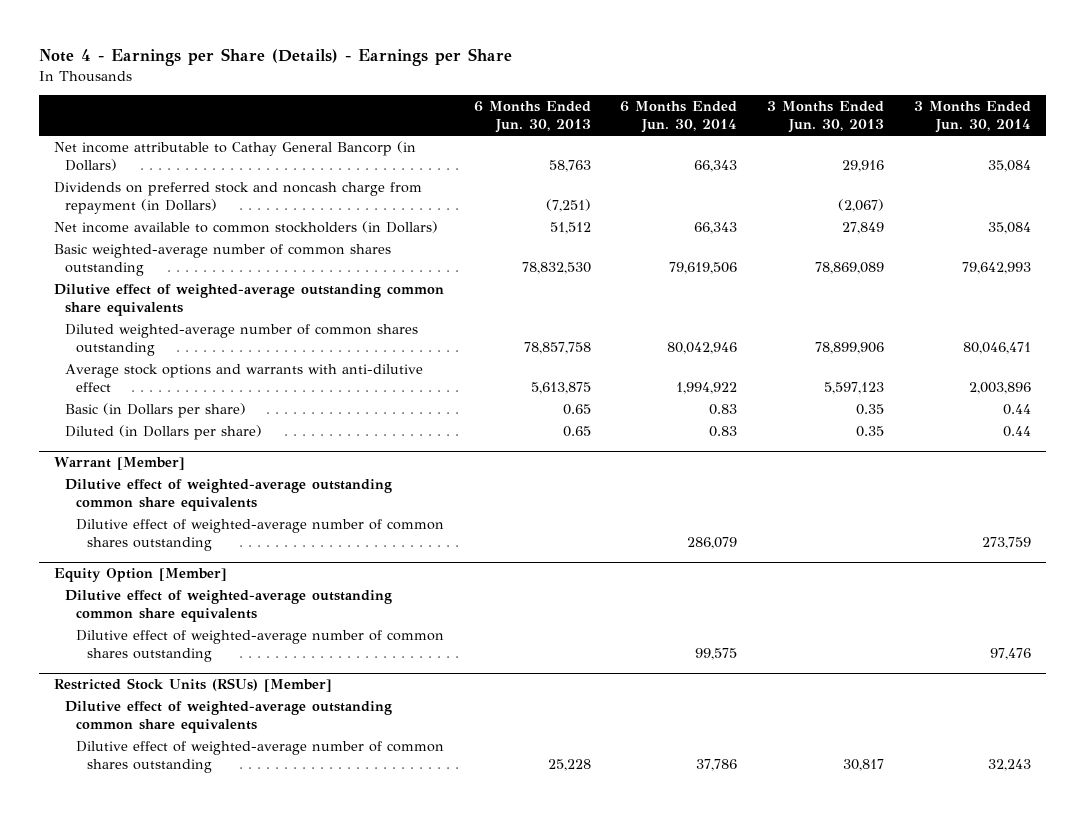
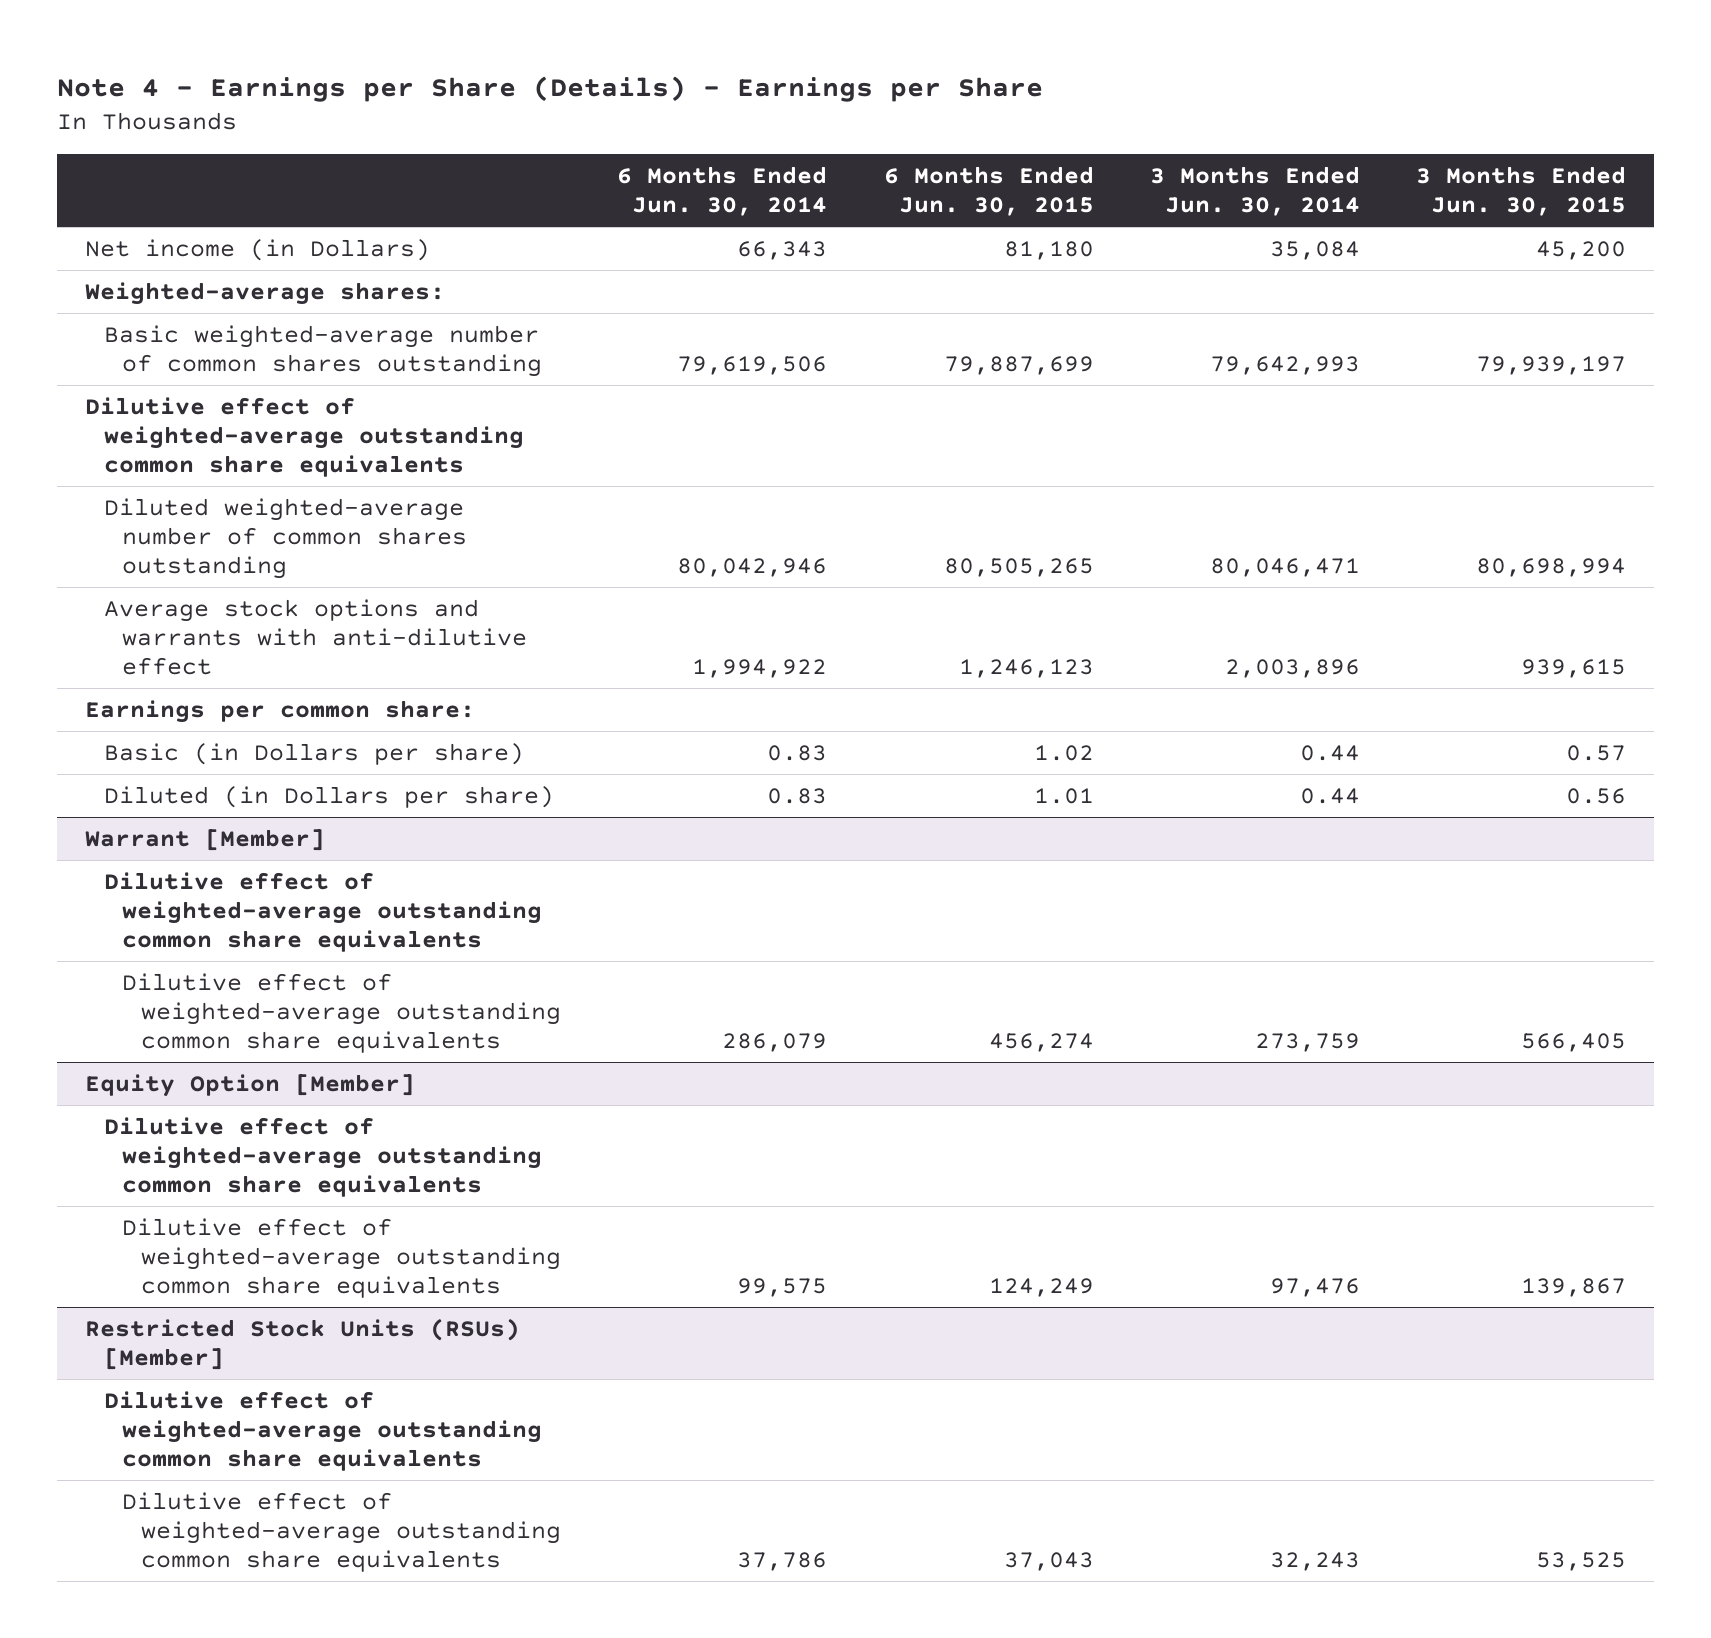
- | 6 Months Ended Jun. 30, 2013 | 6 Months Ended Jun. 30, 2014 | 3 Months Ended Jun. 30, 2013 | 3 Months Ended Jun. 30, 2014
+ | 6 Months Ended Jun. 30, 2014 | 6 Months Ended Jun. 30, 2015 | 3 Months Ended Jun. 30, 2014 | 3 Months Ended Jun. 30, 2015
- Net income attributable to Cathay General Bancorp (in Dollars) | 58,763 | 66,343 | 29,916 | 35,084
- Dividends on preferred stock and noncash charge from repayment (in Dollars) | (7,251) | | (2,067) |
- Net income available to common stockholders (in Dollars) | 51,512 | 66,343 | 27,849 | 35,084
+ Net income (in Dollars) | 66,343 | 81,180 | 35,084 | 45,200
+ Weighted-average shares:
+ Earnings per common share:
@ Warrant [Member]
- Dilutive effect of weighted-average number of common shares outstanding | | 286,079 | | 273,759
+ Dilutive effect of weighted-average outstanding common share equivalents | 286,079 | 456,274 | 273,759 | 566,405
@ Equity Option [Member]
- Dilutive effect of weighted-average number of common shares outstanding | | 99,575 | | 97,476
+ Dilutive effect of weighted-average outstanding common share equivalents | 99,575 | 124,249 | 97,476 | 139,867
@ Restricted Stock Units (RSUs) [Member]
- Dilutive effect of weighted-average number of common shares outstanding | 25,228 | 37,786 | 30,817 | 32,243
+ Dilutive effect of weighted-average outstanding common share equivalents | 37,786 | 37,043 | 32,243 | 53,525

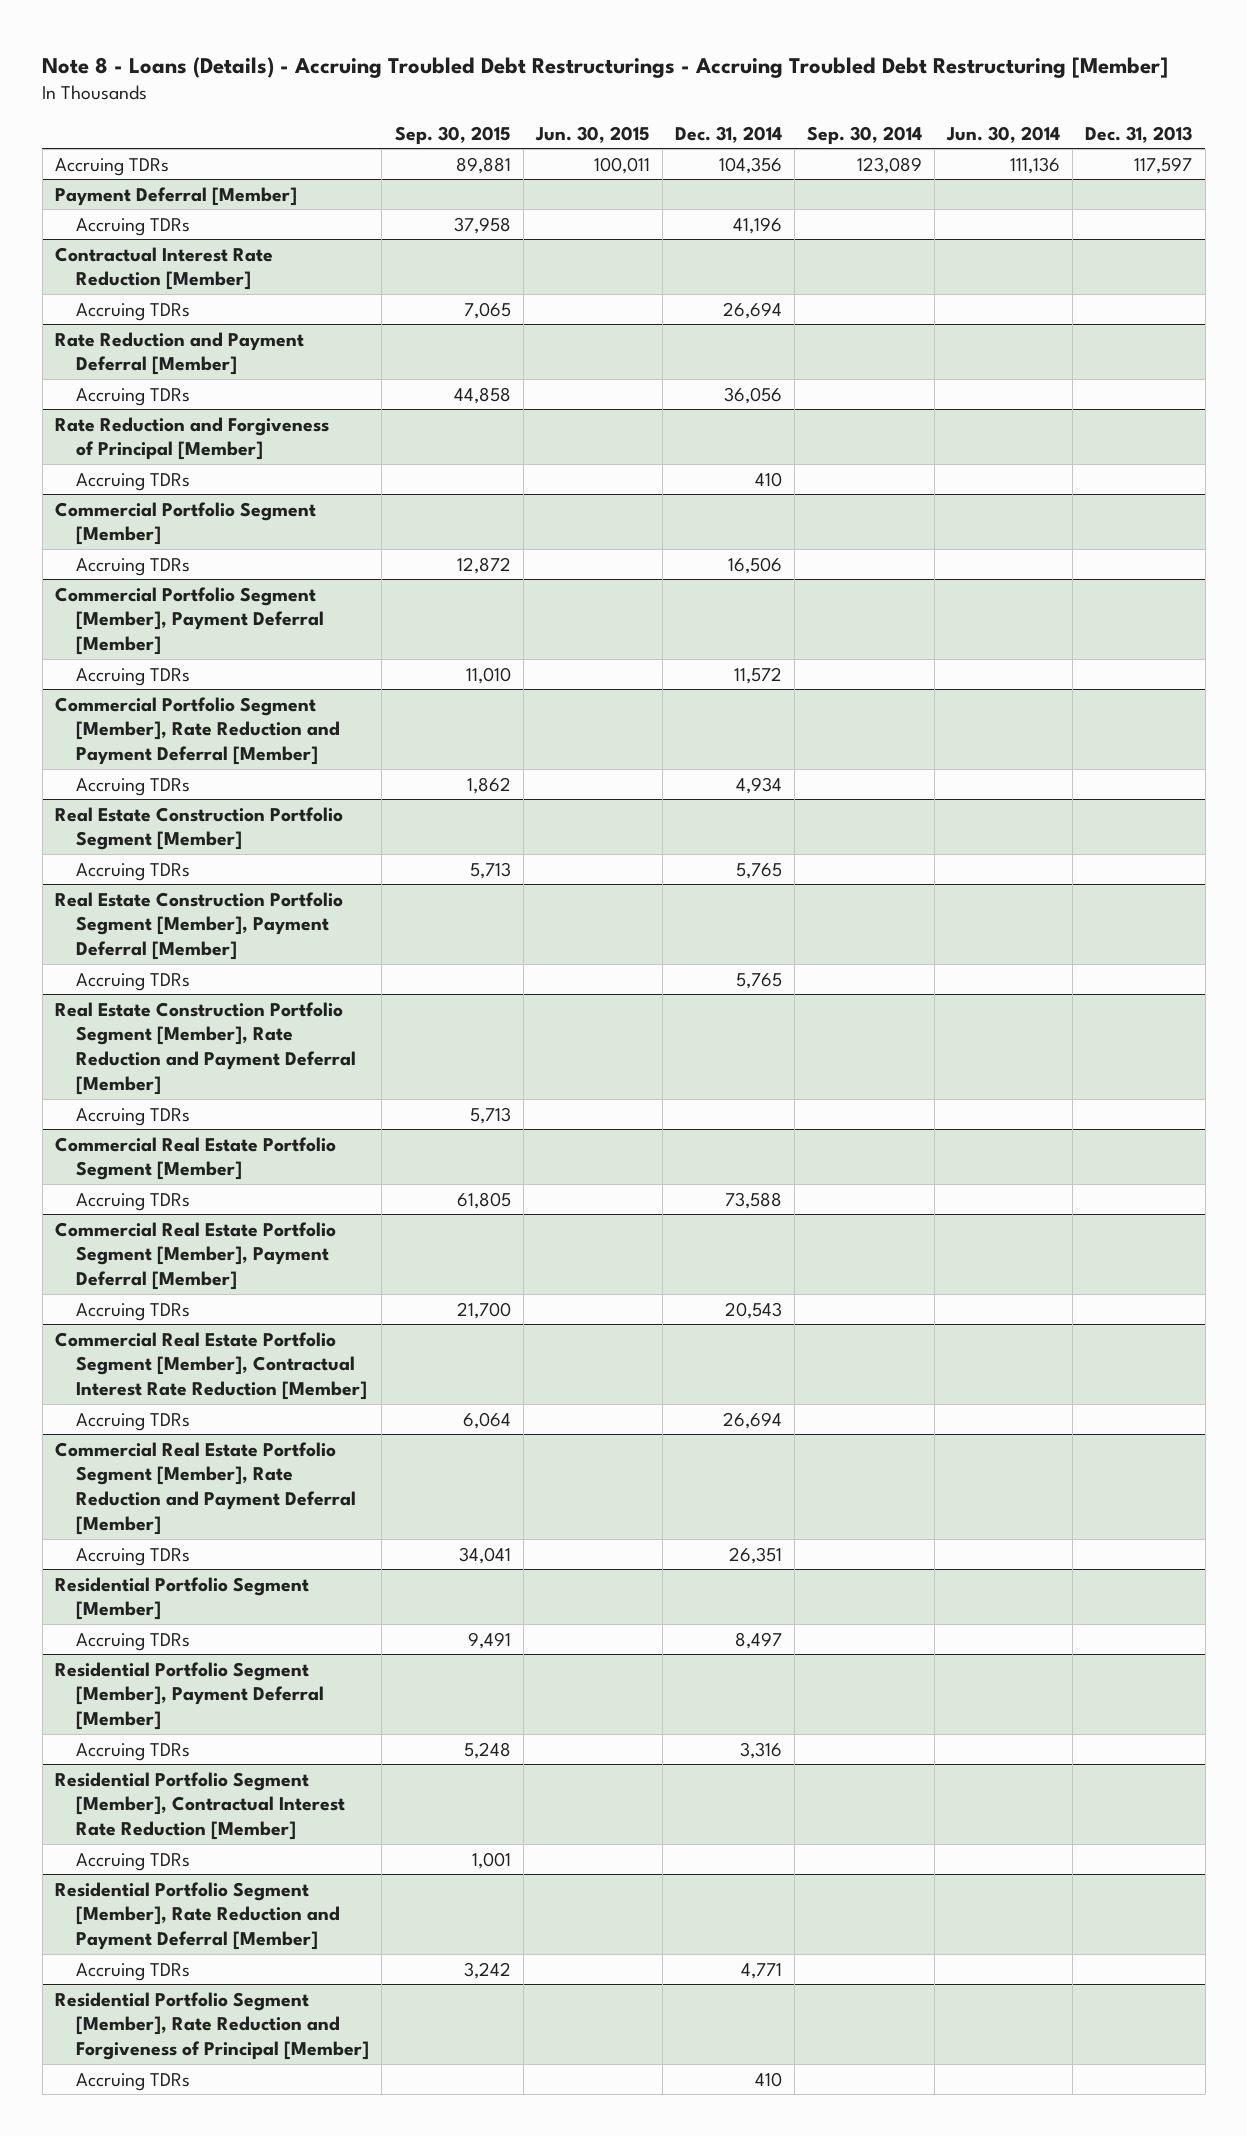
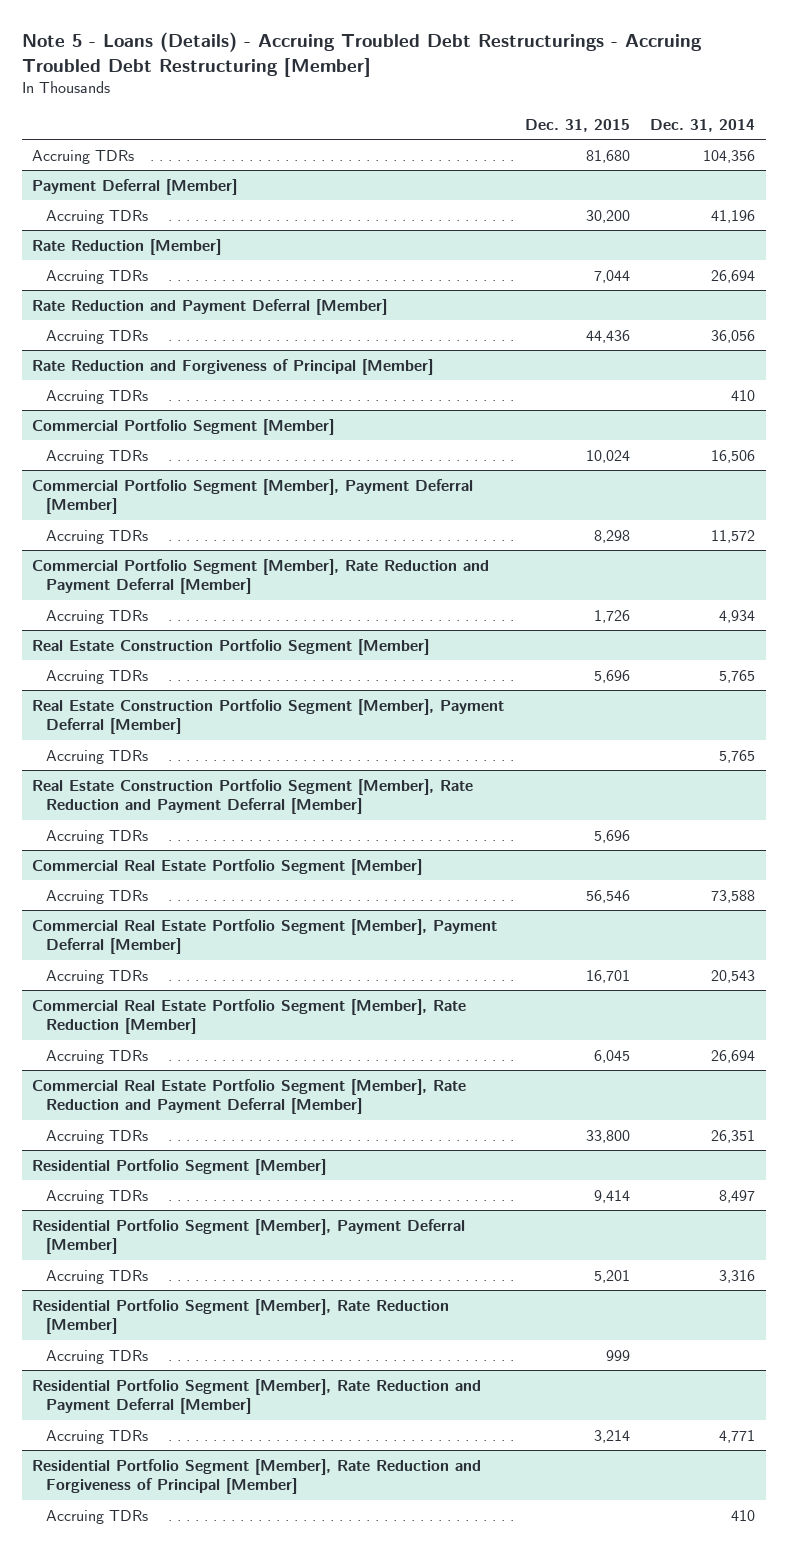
- Note 8 - Loans (Details) - Accruing Troubled Debt Restructurings - Accruing Troubled Debt Restructuring [Member]
+ Note 5 - Loans (Details) - Accruing Troubled Debt Restructurings - Accruing Troubled Debt Restructuring [Member]
- | Sep. 30, 2015 | Jun. 30, 2015 | Dec. 31, 2014 | Sep. 30, 2014 | Jun. 30, 2014 | Dec. 31, 2013
+ | Dec. 31, 2015 | Dec. 31, 2014
- Contractual Interest Rate Reduction [Member]
+ Rate Reduction [Member]
- Commercial Real Estate Portfolio Segment [Member], Contractual Interest Rate Reduction [Member]
+ Commercial Real Estate Portfolio Segment [Member], Rate Reduction [Member]
- Residential Portfolio Segment [Member], Contractual Interest Rate Reduction [Member]
+ Residential Portfolio Segment [Member], Rate Reduction [Member]

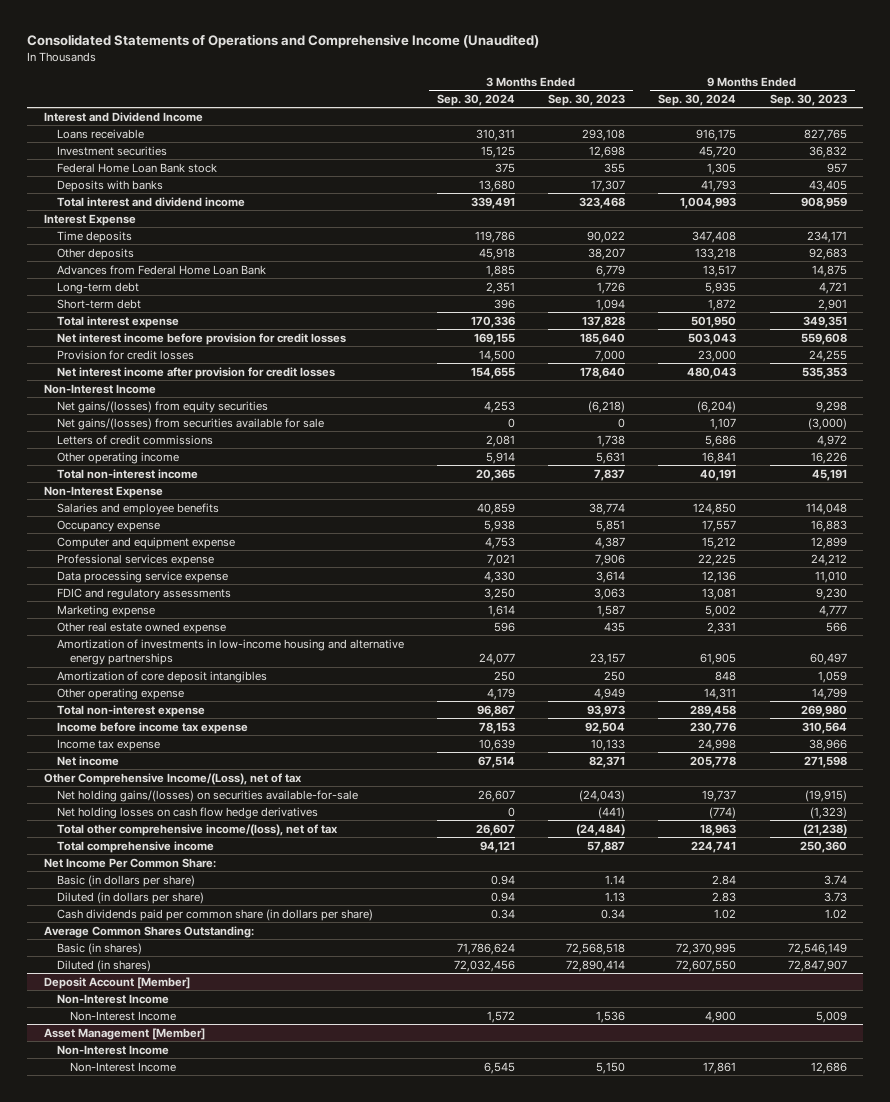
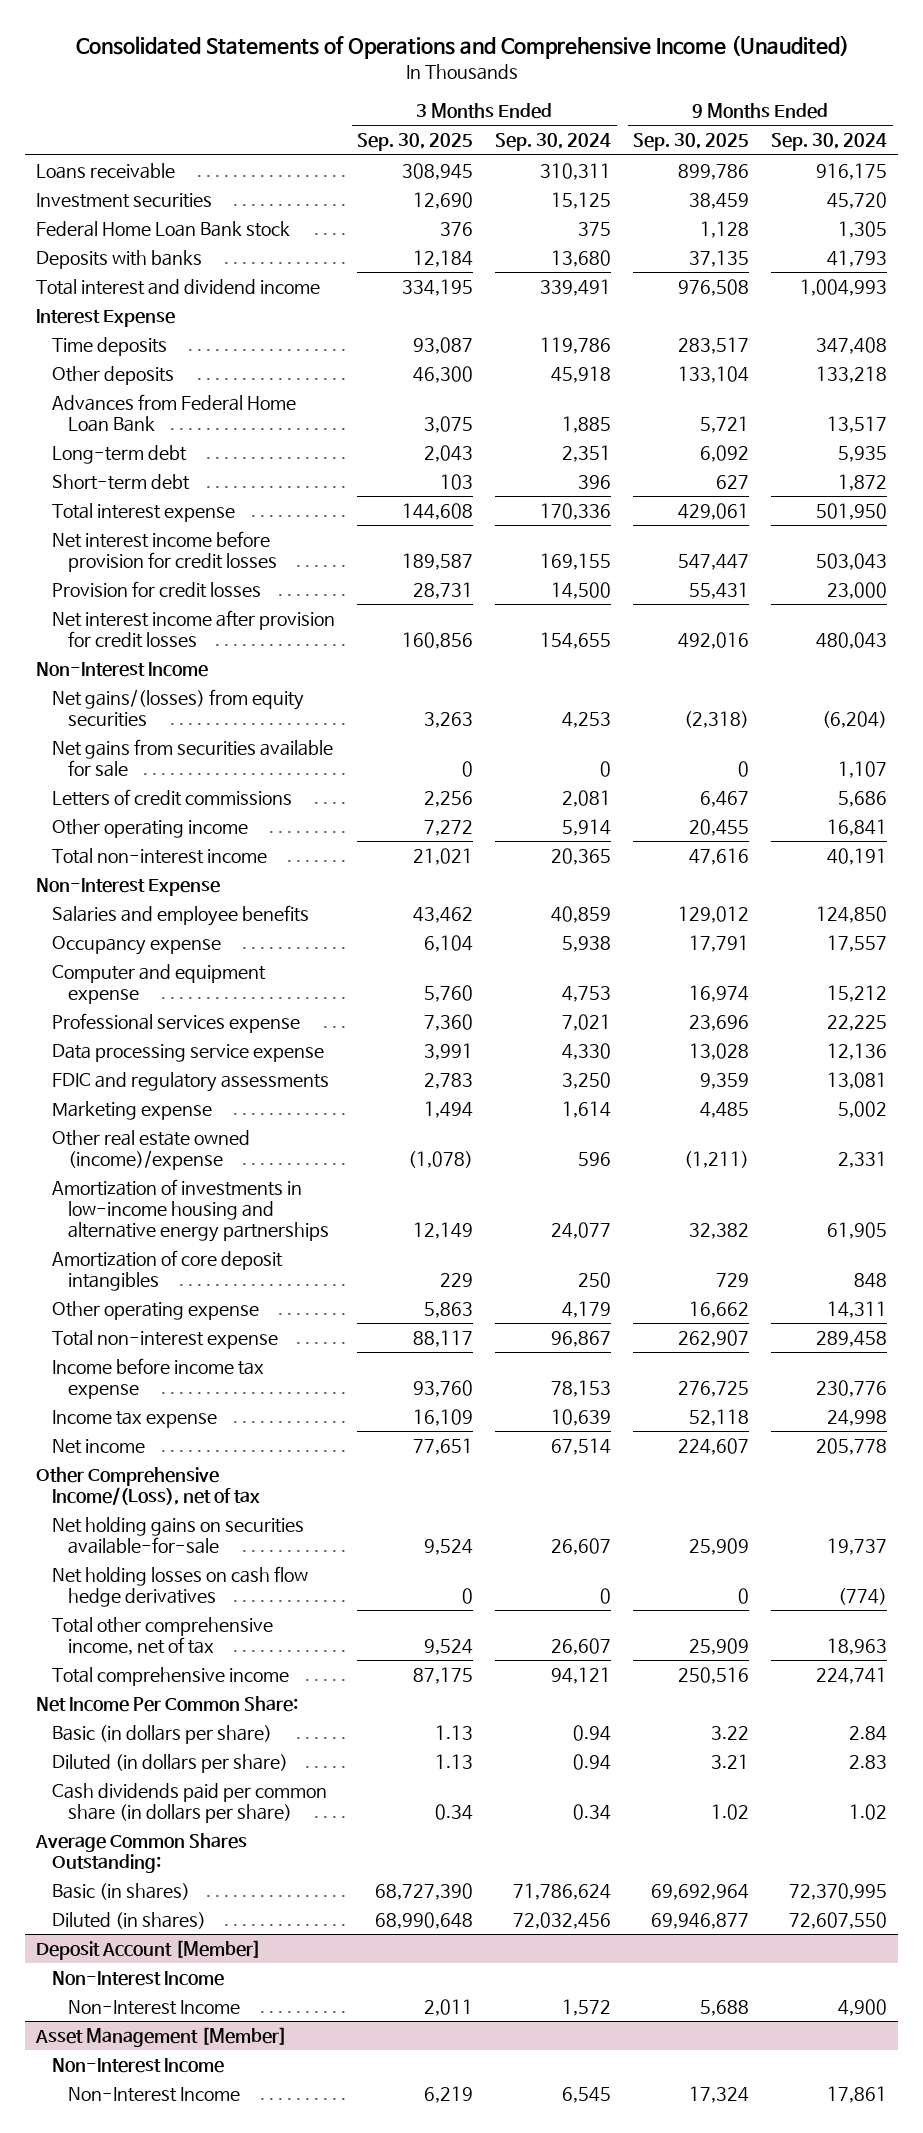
- | 3 Months Ended Sep. 30, 2024 | 3 Months Ended Sep. 30, 2023 | 9 Months Ended Sep. 30, 2024 | 9 Months Ended Sep. 30, 2023
+ | 3 Months Ended Sep. 30, 2025 | 3 Months Ended Sep. 30, 2024 | 9 Months Ended Sep. 30, 2025 | 9 Months Ended Sep. 30, 2024
- Interest and Dividend Income
- Net gains/(losses) from securities available for sale | 0 | 0 | 1,107 | (3,000)
+ Net gains from securities available for sale | 0 | 0 | 0 | 1,107
- Other real estate owned expense | 596 | 435 | 2,331 | 566
+ Other real estate owned (income)/expense | (1,078) | 596 | (1,211) | 2,331
- Net holding gains/(losses) on securities available-for-sale | 26,607 | (24,043) | 19,737 | (19,915)
+ Net holding gains on securities available-for-sale | 9,524 | 26,607 | 25,909 | 19,737
- Total other comprehensive income/(loss), net of tax | 26,607 | (24,484) | 18,963 | (21,238)
+ Total other comprehensive income, net of tax | 9,524 | 26,607 | 25,909 | 18,963

